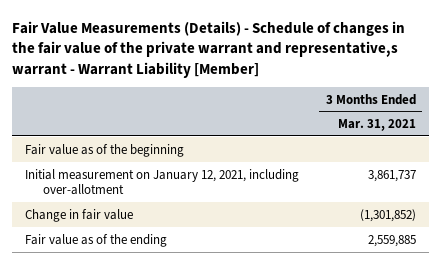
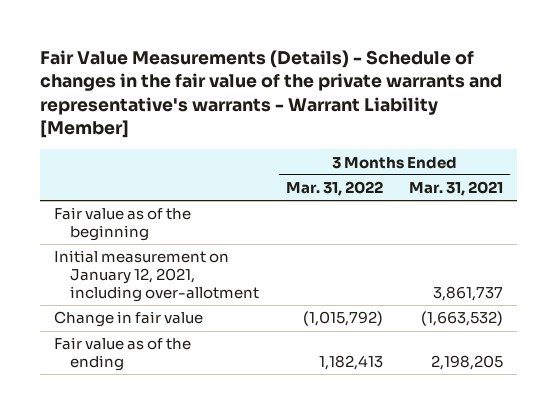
- Fair Value Measurements (Details) - Schedule of changes in the fair value of the private warrant and representative,s warrant - Warrant Liability [Member]
+ Fair Value Measurements (Details) - Schedule of changes in the fair value of the private warrants and representative's warrants - Warrant Liability [Member]
- | 3 Months Ended Mar. 31, 2021
+ | 3 Months Ended Mar. 31, 2022 | 3 Months Ended Mar. 31, 2021
- Change in fair value | (1,301,852)
- Fair value as of the ending | 2,559,885
+ Change in fair value | (1,015,792) | (1,663,532)
+ Fair value as of the ending | 1,182,413 | 2,198,205

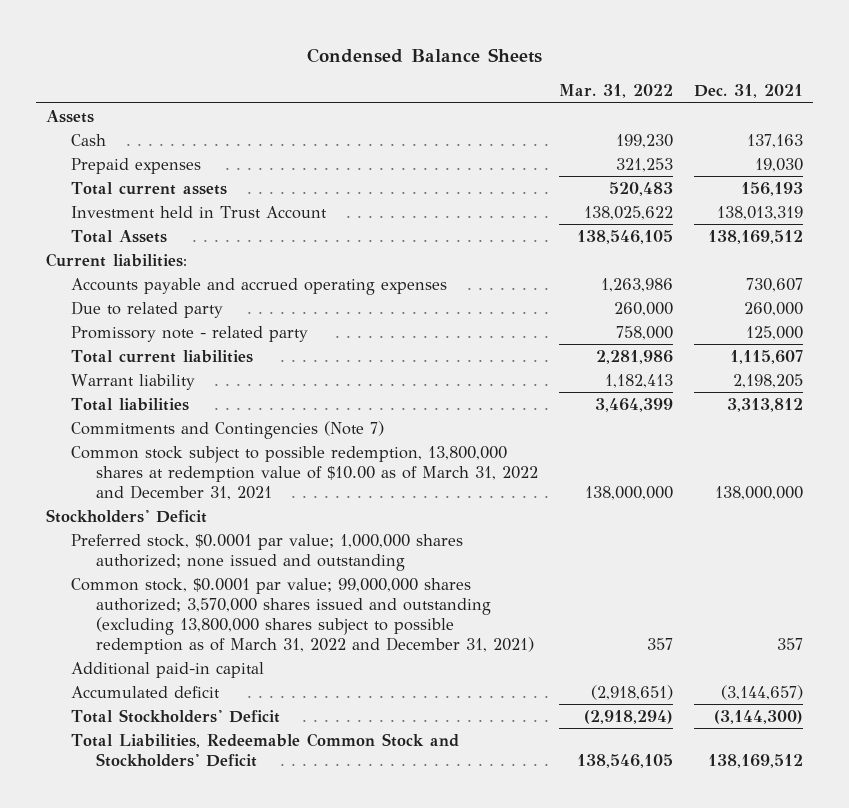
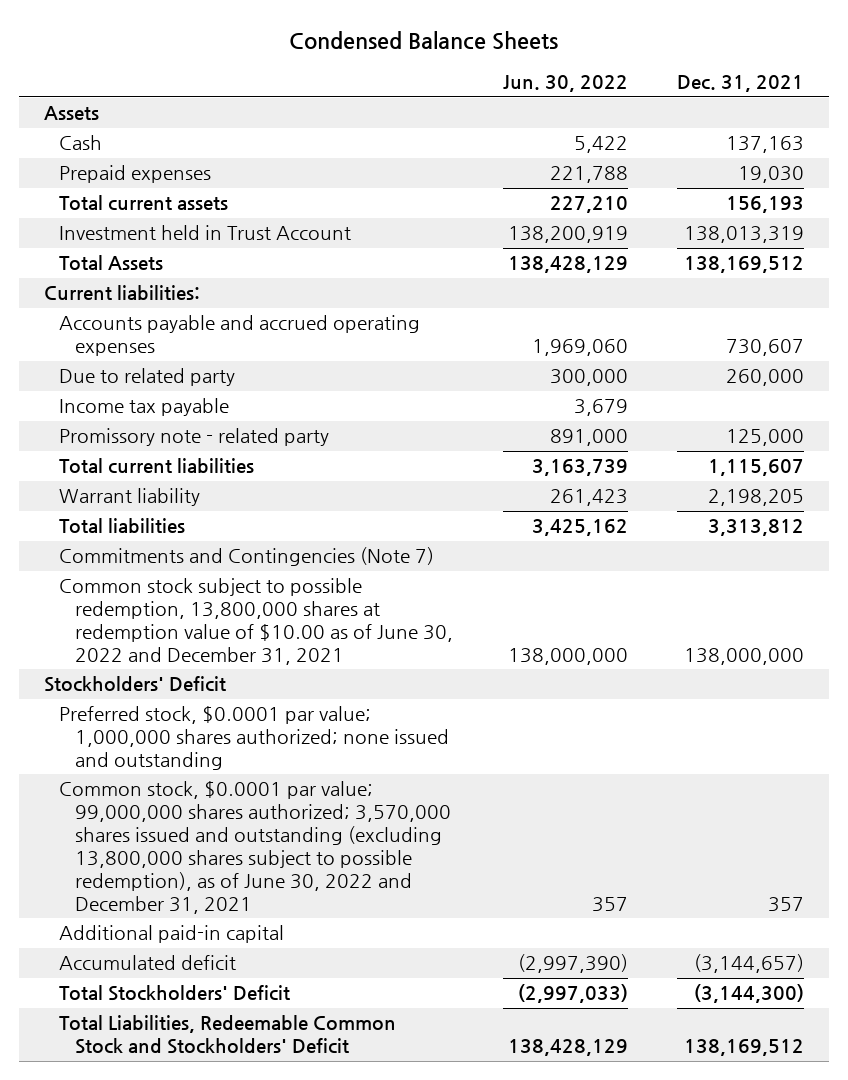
- | Mar. 31, 2022 | Dec. 31, 2021
+ | Jun. 30, 2022 | Dec. 31, 2021
+ Income tax payable | 3,679 |
- Common stock subject to possible redemption, 13,800,000 shares at redemption value of $10.00 as of March 31, 2022 and December 31, 2021 | 138,000,000 | 138,000,000
+ Common stock subject to possible redemption, 13,800,000 shares at redemption value of $10.00 as of June 30, 2022 and December 31, 2021 | 138,000,000 | 138,000,000
- Common stock, $0.0001 par value; 99,000,000 shares authorized; 3,570,000 shares issued and outstanding (excluding 13,800,000 shares subject to possible redemption as of March 31, 2022 and December 31, 2021) | 357 | 357
+ Common stock, $0.0001 par value; 99,000,000 shares authorized; 3,570,000 shares issued and outstanding (excluding 13,800,000 shares subject to possible redemption), as of June 30, 2022 and December 31, 2021 | 357 | 357

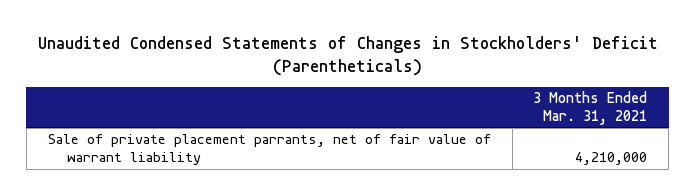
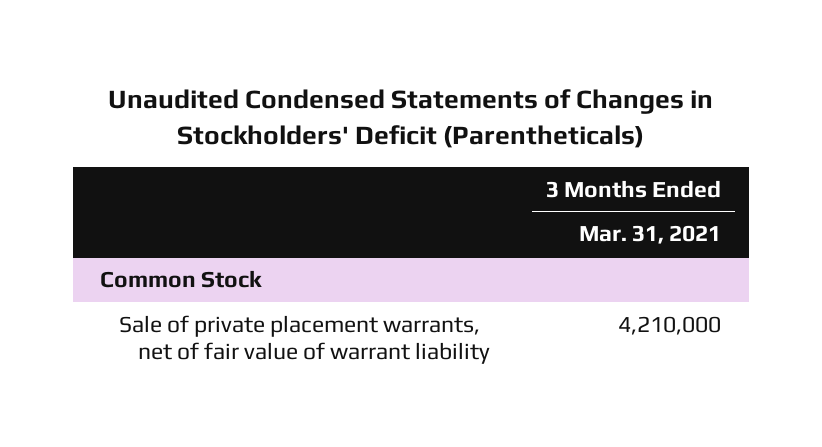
- Sale of private placement parrants, net of fair value of warrant liability | 4,210,000
+ Common Stock
+ Sale of private placement warrants, net of fair value of warrant liability | 4,210,000

